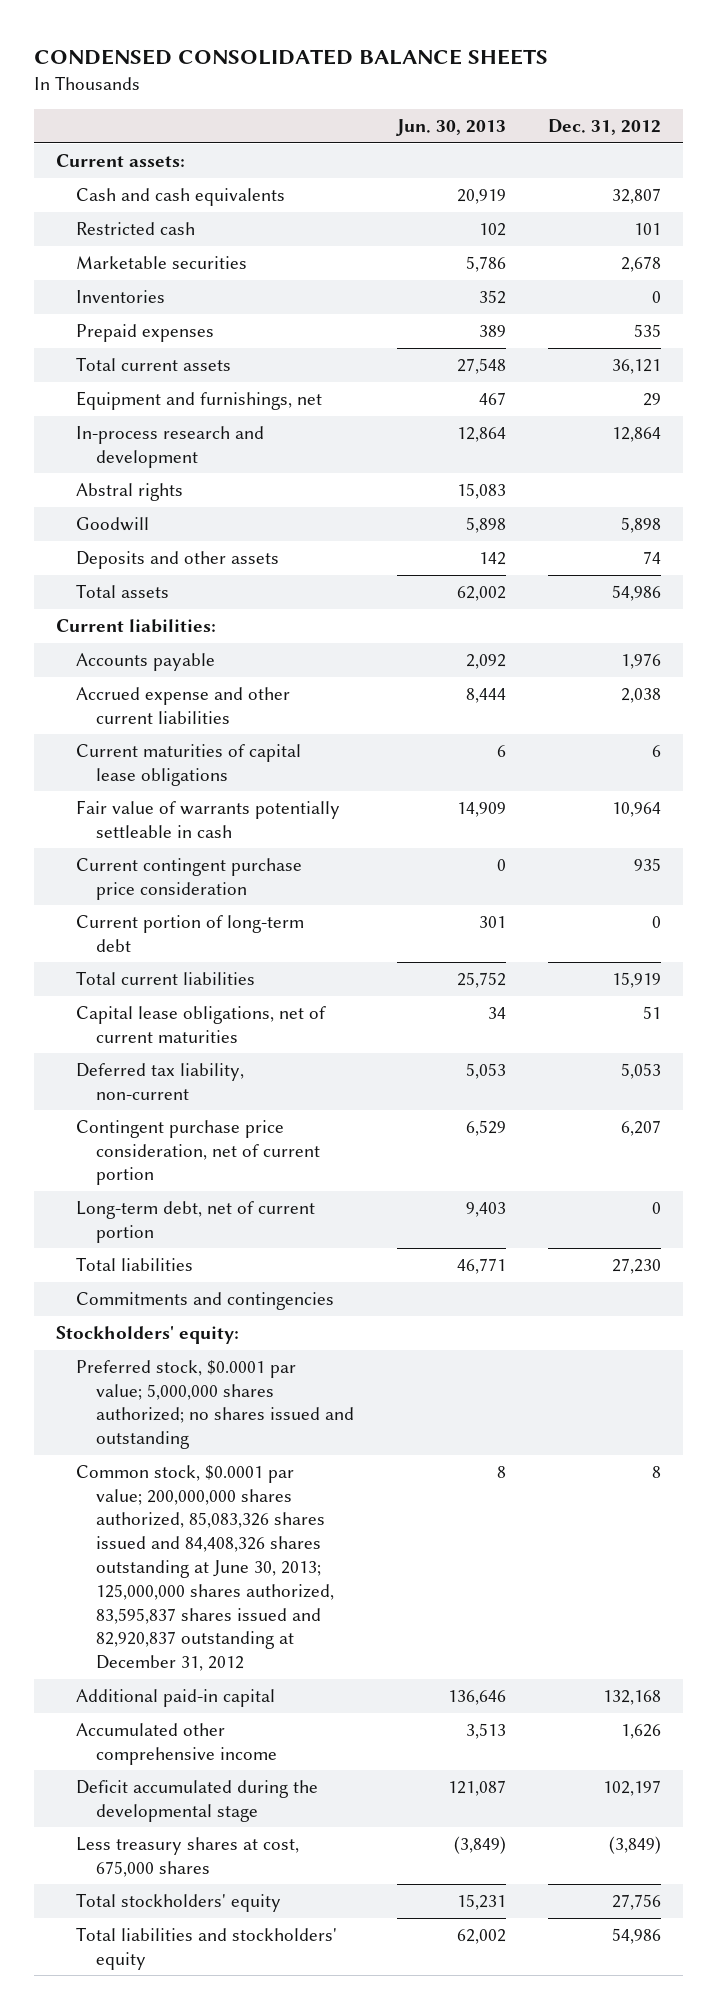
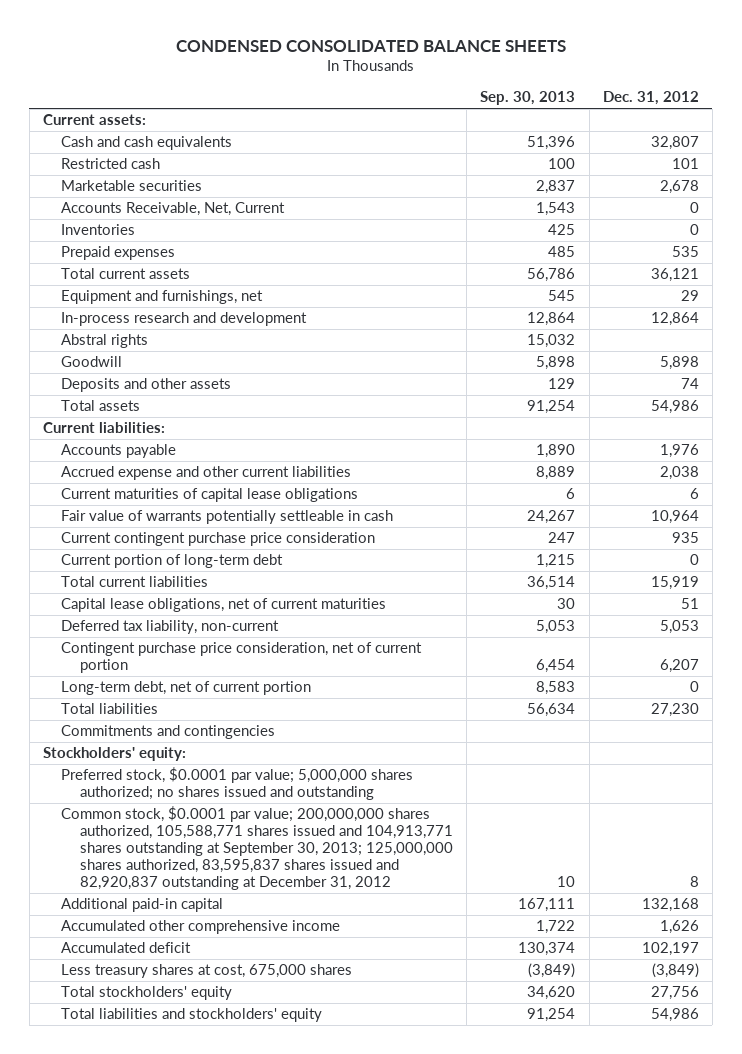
- | Jun. 30, 2013 | Dec. 31, 2012
+ | Sep. 30, 2013 | Dec. 31, 2012
+ Accounts Receivable, Net, Current | 1,543 | 0
- Common stock, $0.0001 par value; 200,000,000 shares authorized, 85,083,326 shares issued and 84,408,326 shares outstanding at June 30, 2013; 125,000,000 shares authorized, 83,595,837 shares issued and 82,920,837 outstanding at December 31, 2012 | 8 | 8
+ Common stock, $0.0001 par value; 200,000,000 shares authorized, 105,588,771 shares issued and 104,913,771 shares outstanding at September 30, 2013; 125,000,000 shares authorized, 83,595,837 shares issued and 82,920,837 outstanding at December 31, 2012 | 10 | 8
- Deficit accumulated during the developmental stage | 121,087 | 102,197
+ Accumulated deficit | 130,374 | 102,197

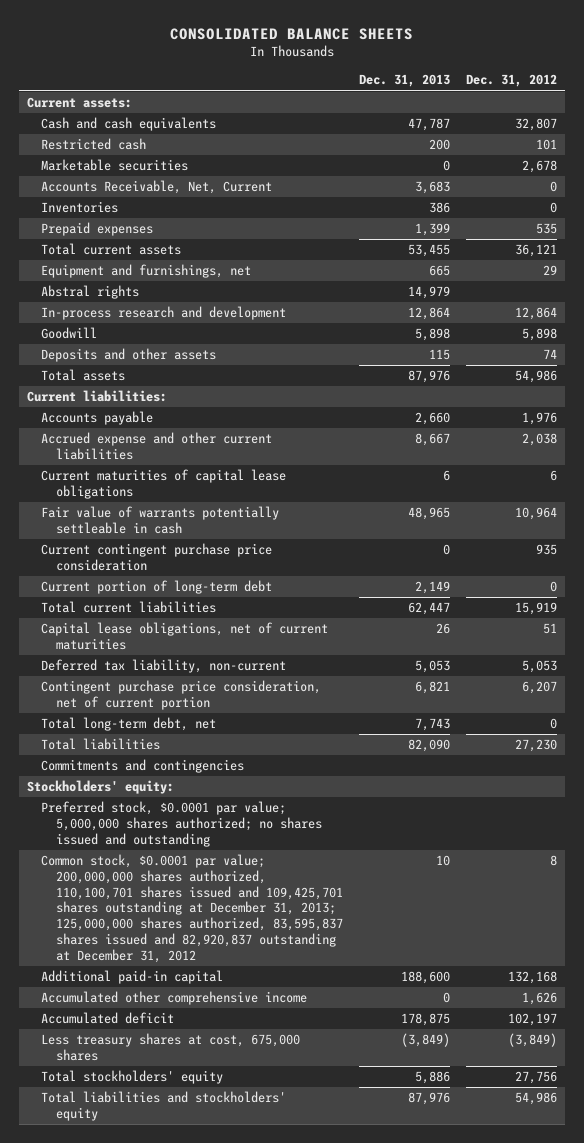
- CONDENSED CONSOLIDATED BALANCE SHEETS
+ CONSOLIDATED BALANCE SHEETS
- | Sep. 30, 2013 | Dec. 31, 2012
+ | Dec. 31, 2013 | Dec. 31, 2012
moved down: In-process research and development | 12,864 | 12,864
- Long-term debt, net of current portion | 8,583 | 0
+ Total long-term debt, net | 7,743 | 0
- Common stock, $0.0001 par value; 200,000,000 shares authorized, 105,588,771 shares issued and 104,913,771 shares outstanding at September 30, 2013; 125,000,000 shares authorized, 83,595,837 shares issued and 82,920,837 outstanding at December 31, 2012 | 10 | 8
+ Common stock, $0.0001 par value; 200,000,000 shares authorized, 110,100,701 shares issued and 109,425,701 shares outstanding at December 31, 2013; 125,000,000 shares authorized, 83,595,837 shares issued and 82,920,837 outstanding at December 31, 2012 | 10 | 8

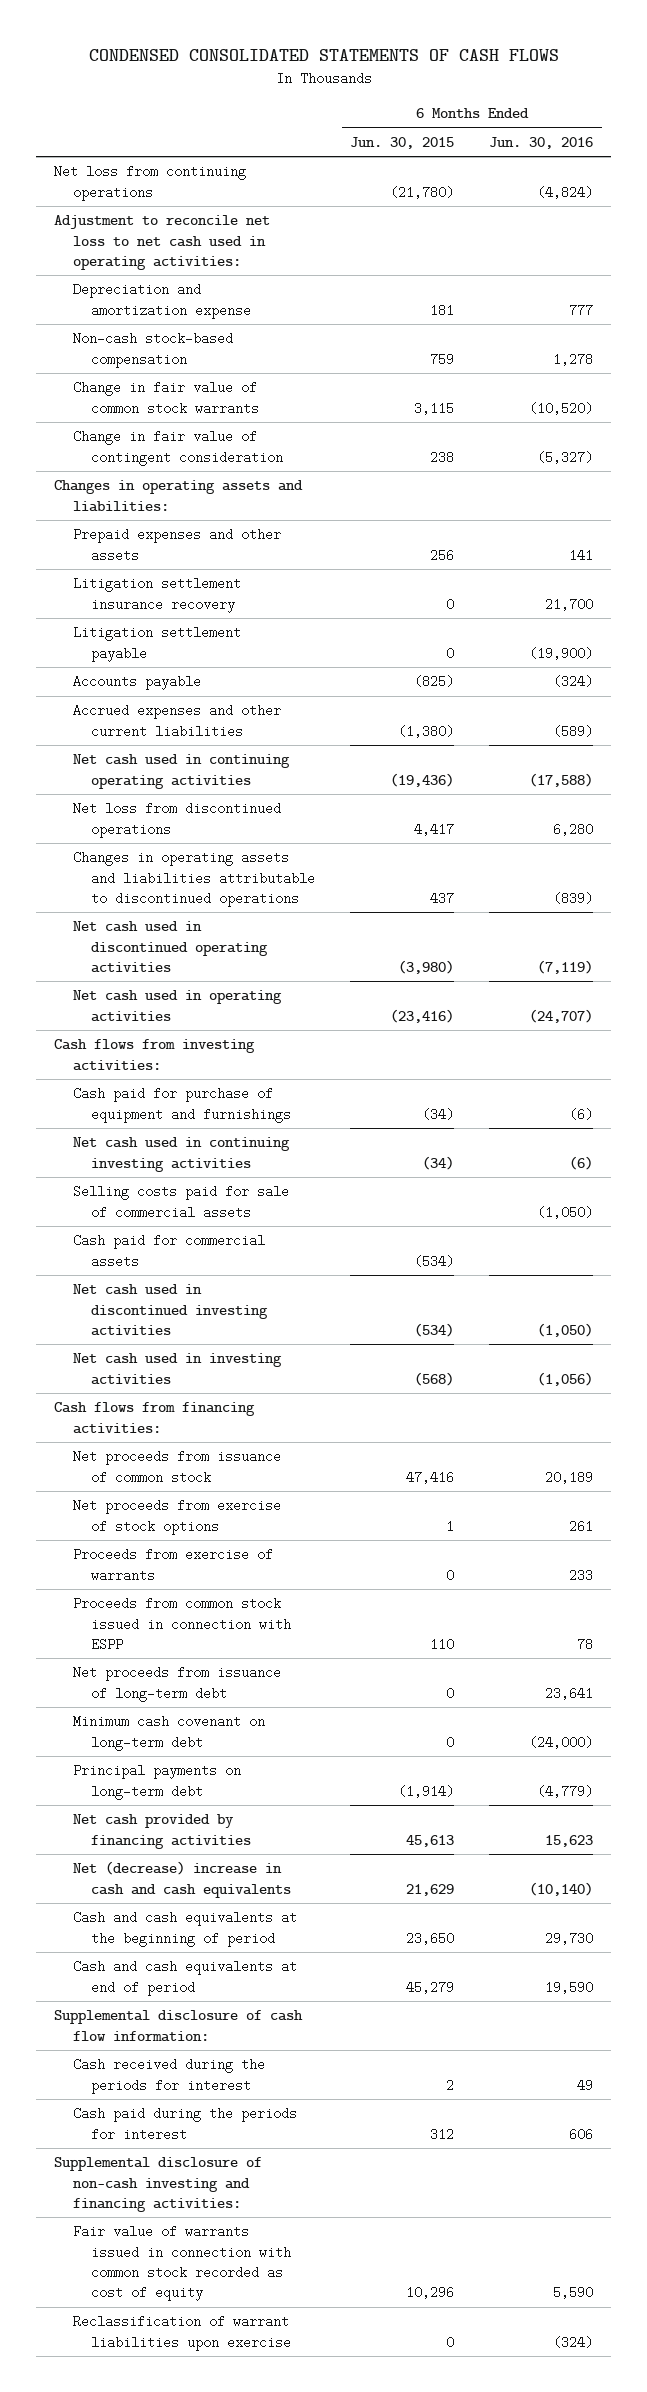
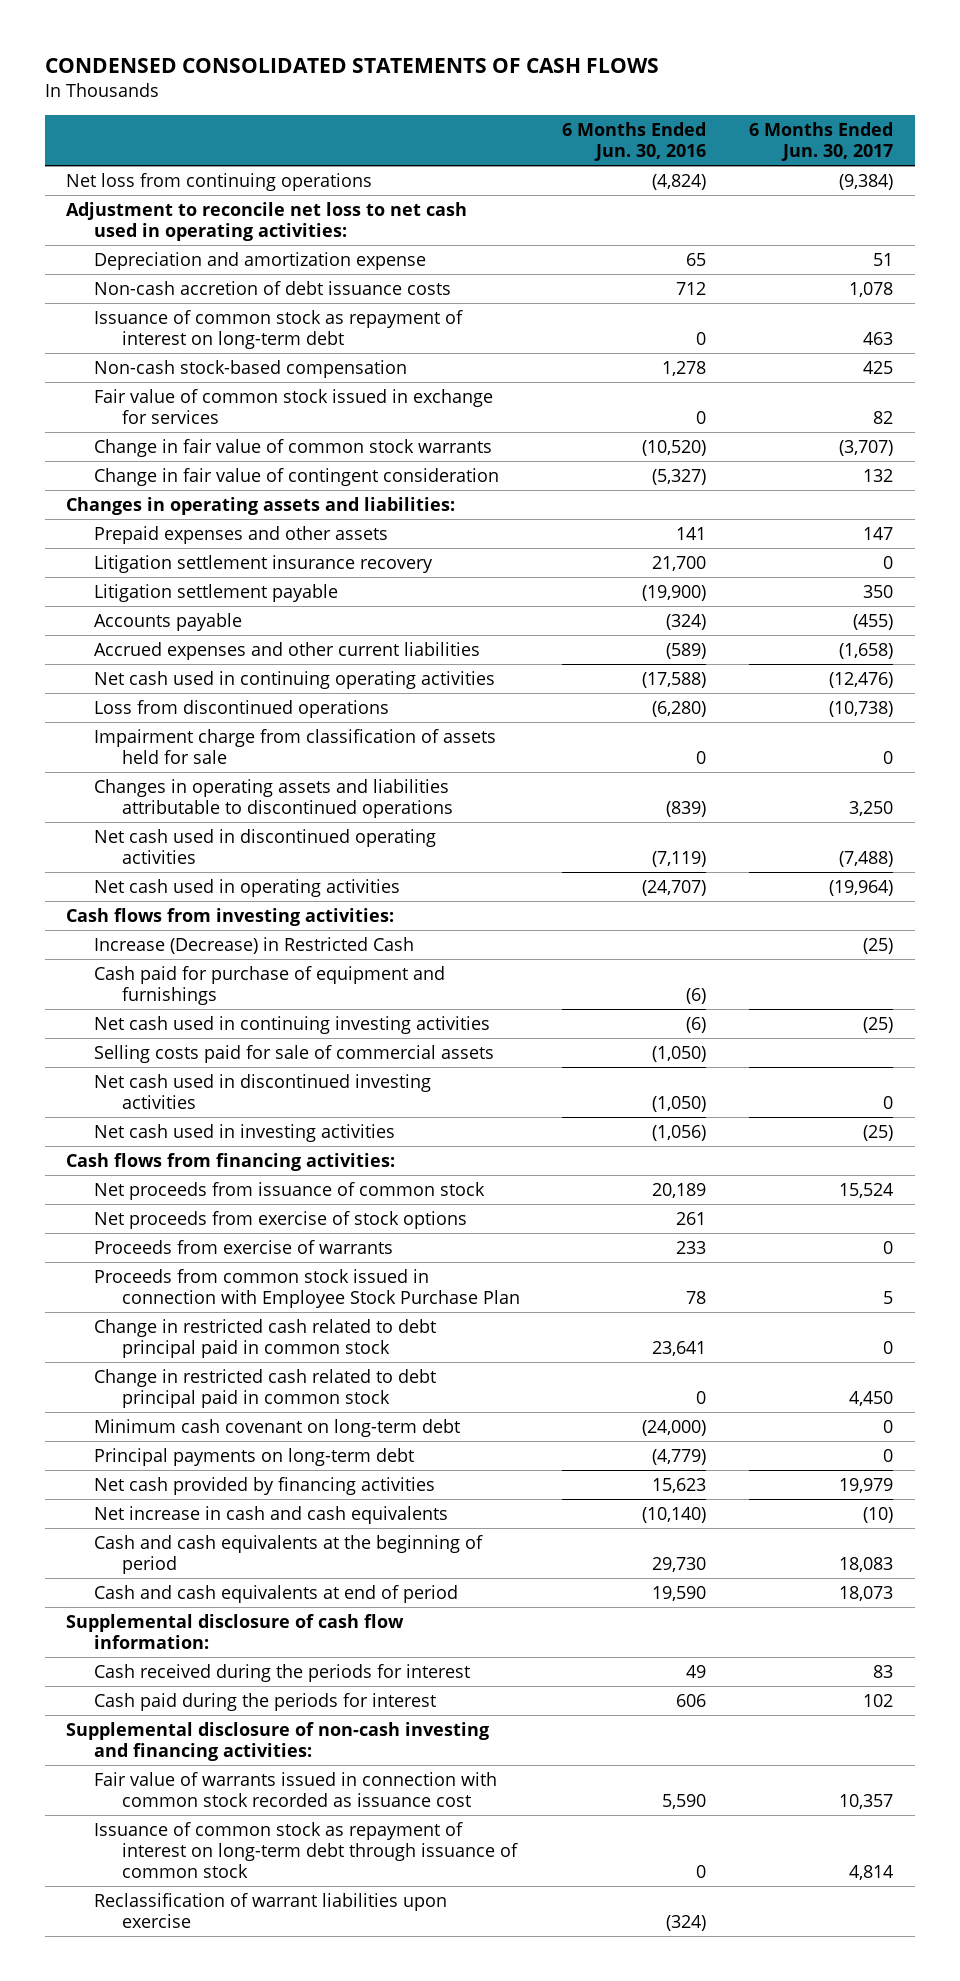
- | 6 Months Ended Jun. 30, 2015 | 6 Months Ended Jun. 30, 2016
+ | 6 Months Ended Jun. 30, 2016 | 6 Months Ended Jun. 30, 2017
- Depreciation and amortization expense | 181 | 777
+ Depreciation and amortization expense | 65 | 51
+ Non-cash accretion of debt issuance costs | 712 | 1,078
+ Issuance of common stock as repayment of interest on long-term debt | 0 | 463
+ Fair value of common stock issued in exchange for services | 0 | 82
- Net loss from discontinued operations | 4,417 | 6,280
+ Loss from discontinued operations | (6,280) | (10,738)
+ Impairment charge from classification of assets held for sale | 0 | 0
+ Increase (Decrease) in Restricted Cash | | (25)
- Cash paid for commercial assets | (534) |
- Proceeds from common stock issued in connection with ESPP | 110 | 78
- Net proceeds from issuance of long-term debt | 0 | 23,641
+ Proceeds from common stock issued in connection with Employee Stock Purchase Plan | 78 | 5
+ Change in restricted cash related to debt principal paid in common stock | 23,641 | 0
+ Change in restricted cash related to debt principal paid in common stock | 0 | 4,450
- Net (decrease) increase in cash and cash equivalents | 21,629 | (10,140)
+ Net increase in cash and cash equivalents | (10,140) | (10)
- Fair value of warrants issued in connection with common stock recorded as cost of equity | 10,296 | 5,590
+ Fair value of warrants issued in connection with common stock recorded as issuance cost | 5,590 | 10,357
+ Issuance of common stock as repayment of interest on long-term debt through issuance of common stock | 0 | 4,814

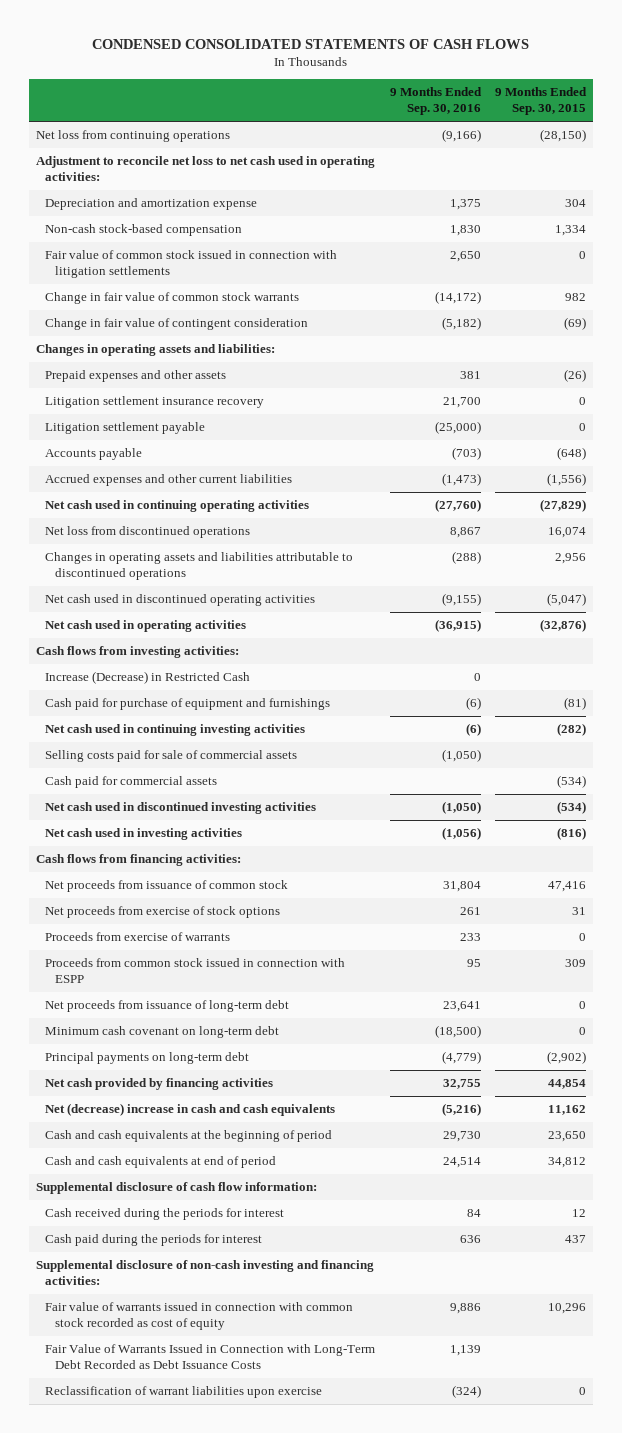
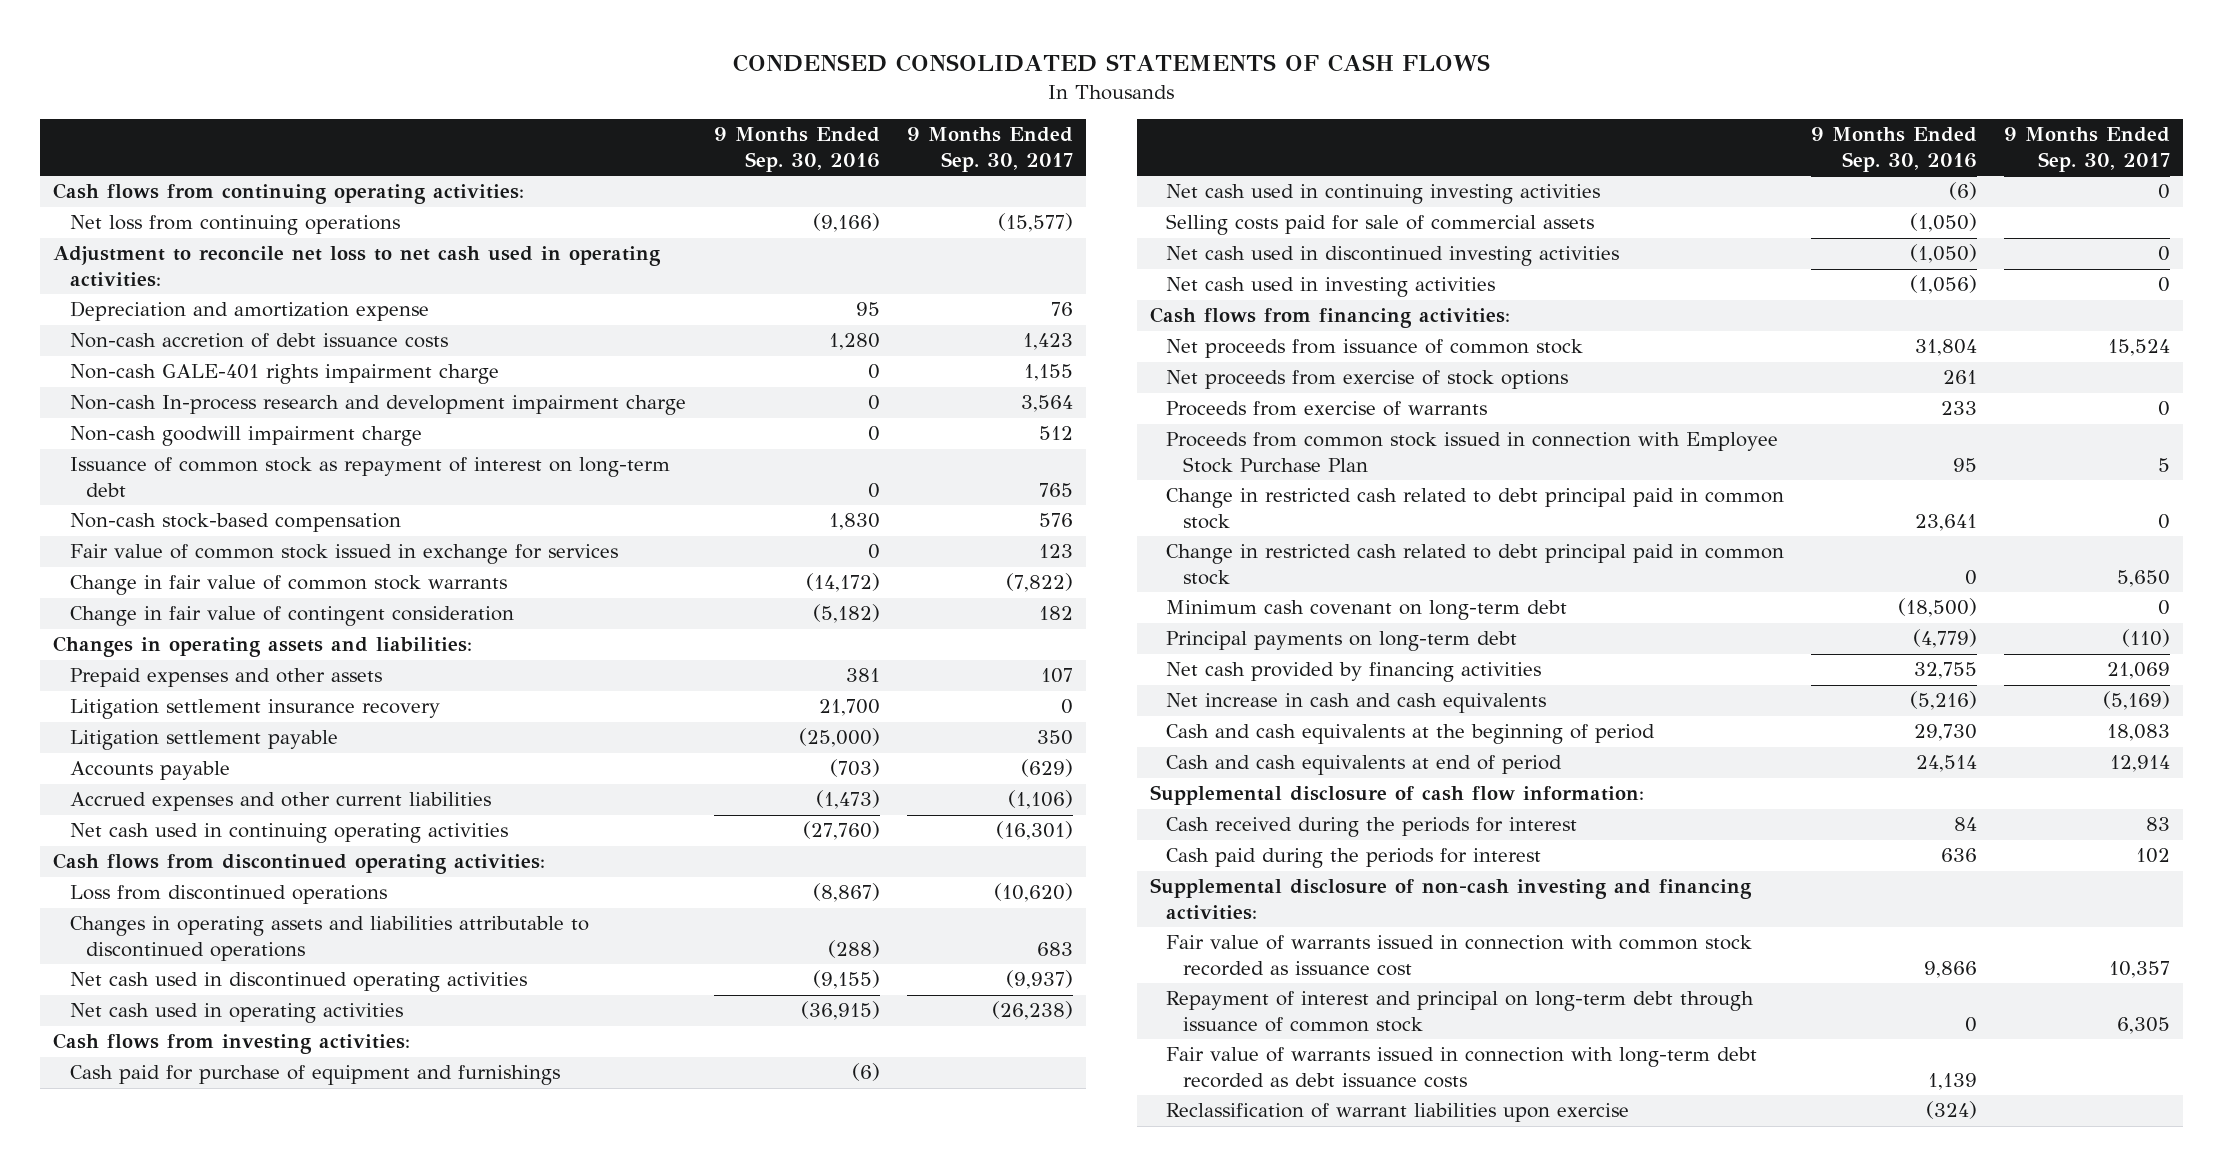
- | 9 Months Ended Sep. 30, 2016 | 9 Months Ended Sep. 30, 2015
+ | 9 Months Ended Sep. 30, 2016 | 9 Months Ended Sep. 30, 2017
+ Cash flows from continuing operating activities:
- Depreciation and amortization expense | 1,375 | 304
+ Depreciation and amortization expense | 95 | 76
+ Non-cash accretion of debt issuance costs | 1,280 | 1,423
+ Non-cash GALE-401 rights impairment charge | 0 | 1,155
+ Non-cash In-process research and development impairment charge | 0 | 3,564
+ Non-cash goodwill impairment charge | 0 | 512
+ Issuance of common stock as repayment of interest on long-term debt | 0 | 765
- Fair value of common stock issued in connection with litigation settlements | 2,650 | 0
+ Fair value of common stock issued in exchange for services | 0 | 123
- Net loss from discontinued operations | 8,867 | 16,074
+ Cash flows from discontinued operating activities:
+ Loss from discontinued operations | (8,867) | (10,620)
- Increase (Decrease) in Restricted Cash | 0 |
- Cash paid for commercial assets | | (534)
- Proceeds from common stock issued in connection with ESPP | 95 | 309
- Net proceeds from issuance of long-term debt | 23,641 | 0
+ Proceeds from common stock issued in connection with Employee Stock Purchase Plan | 95 | 5
+ Change in restricted cash related to debt principal paid in common stock | 23,641 | 0
+ Change in restricted cash related to debt principal paid in common stock | 0 | 5,650
- Net (decrease) increase in cash and cash equivalents | (5,216) | 11,162
+ Net increase in cash and cash equivalents | (5,216) | (5,169)
- Fair value of warrants issued in connection with common stock recorded as cost of equity | 9,886 | 10,296
- Fair Value of Warrants Issued in Connection with Long-Term Debt Recorded as Debt Issuance Costs | 1,139 |
+ Fair value of warrants issued in connection with common stock recorded as issuance cost | 9,866 | 10,357
+ Repayment of interest and principal on long-term debt through issuance of common stock | 0 | 6,305
+ Fair value of warrants issued in connection with long-term debt recorded as debt issuance costs | 1,139 |

